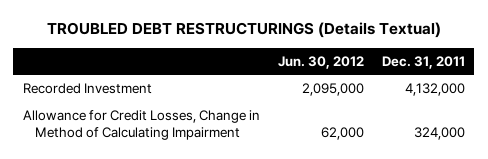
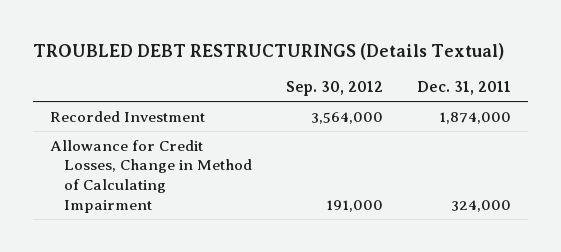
- | Jun. 30, 2012 | Dec. 31, 2011
+ | Sep. 30, 2012 | Dec. 31, 2011
- Recorded Investment | 2,095,000 | 4,132,000
+ Recorded Investment | 3,564,000 | 1,874,000

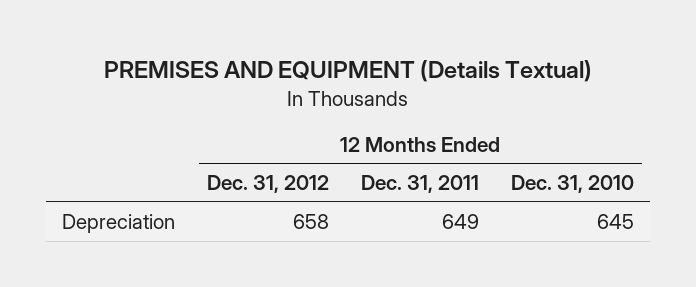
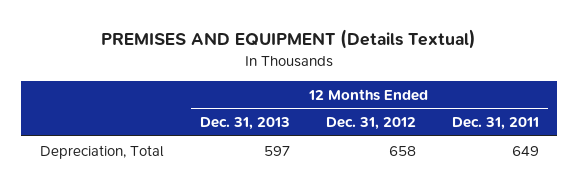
- | 12 Months Ended Dec. 31, 2012 | 12 Months Ended Dec. 31, 2011 | 12 Months Ended Dec. 31, 2010
+ | 12 Months Ended Dec. 31, 2013 | 12 Months Ended Dec. 31, 2012 | 12 Months Ended Dec. 31, 2011
- Depreciation | 658 | 649 | 645
+ Depreciation, Total | 597 | 658 | 649

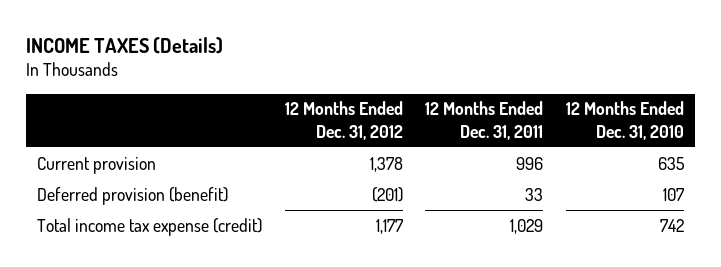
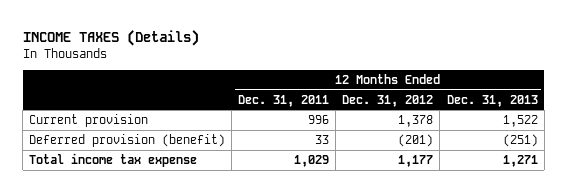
- | 12 Months Ended Dec. 31, 2012 | 12 Months Ended Dec. 31, 2011 | 12 Months Ended Dec. 31, 2010
+ | 12 Months Ended Dec. 31, 2011 | 12 Months Ended Dec. 31, 2012 | 12 Months Ended Dec. 31, 2013
- Total income tax expense (credit) | 1,177 | 1,029 | 742
+ Total income tax expense | 1,029 | 1,177 | 1,271

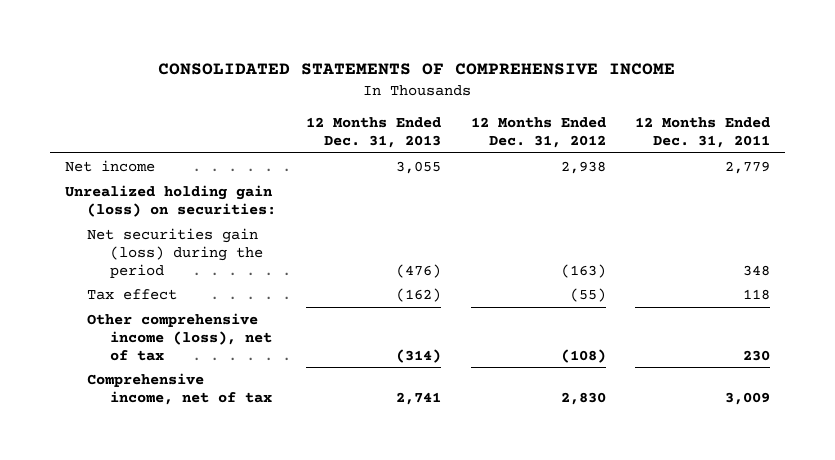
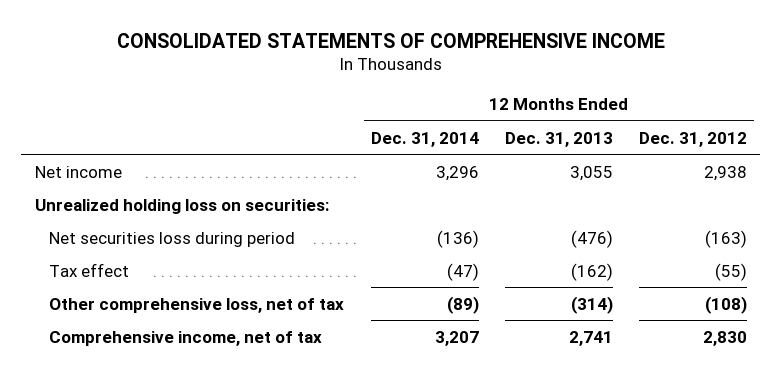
- | 12 Months Ended Dec. 31, 2013 | 12 Months Ended Dec. 31, 2012 | 12 Months Ended Dec. 31, 2011
+ | 12 Months Ended Dec. 31, 2014 | 12 Months Ended Dec. 31, 2013 | 12 Months Ended Dec. 31, 2012
- Unrealized holding gain (loss) on securities:
- Net securities gain (loss) during the period | (476) | (163) | 348
+ Unrealized holding loss on securities:
+ Net securities loss during period | (136) | (476) | (163)
- Other comprehensive income (loss), net of tax | (314) | (108) | 230
+ Other comprehensive loss, net of tax | (89) | (314) | (108)

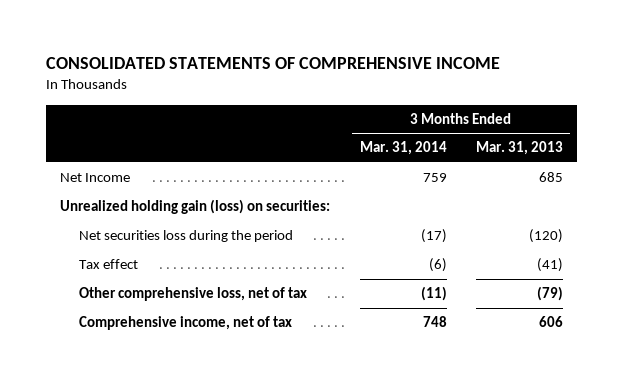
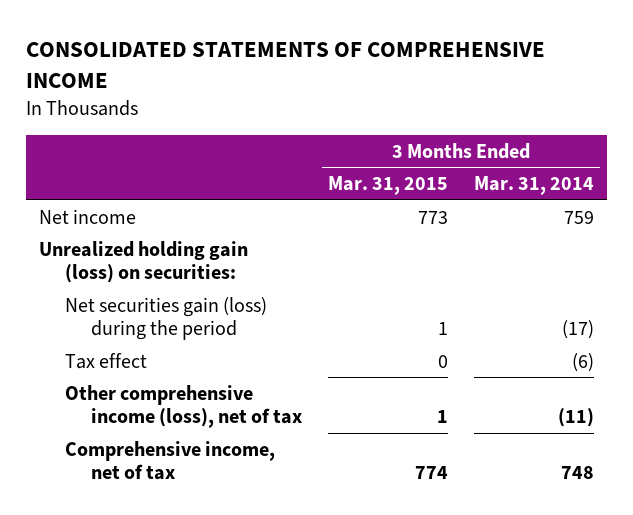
- | 3 Months Ended Mar. 31, 2014 | 3 Months Ended Mar. 31, 2013
+ | 3 Months Ended Mar. 31, 2015 | 3 Months Ended Mar. 31, 2014
- Net Income | 759 | 685
+ Net income | 773 | 759
- Net securities loss during the period | (17) | (120)
+ Net securities gain (loss) during the period | 1 | (17)
- Other comprehensive loss, net of tax | (11) | (79)
+ Other comprehensive income (loss), net of tax | 1 | (11)

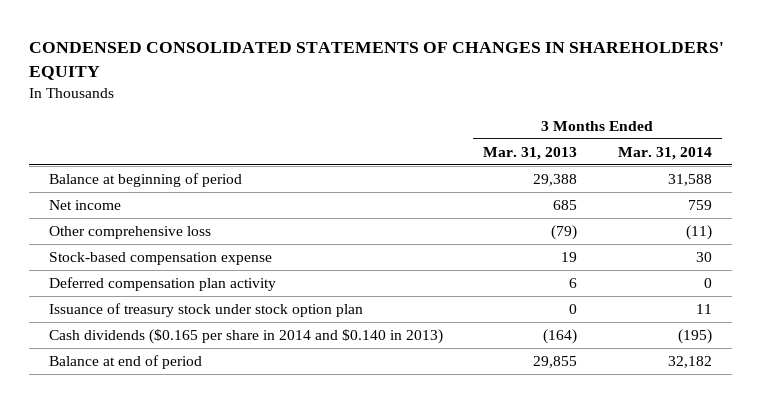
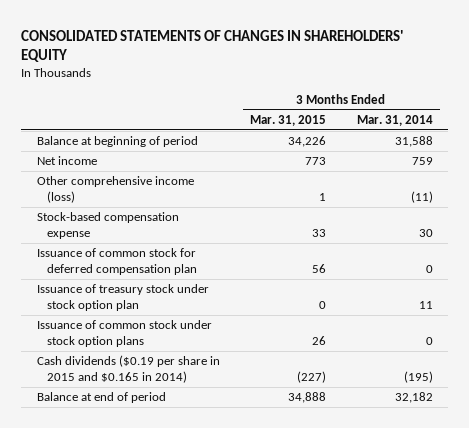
- CONDENSED CONSOLIDATED STATEMENTS OF CHANGES IN SHAREHOLDERS' EQUITY
+ CONSOLIDATED STATEMENTS OF CHANGES IN SHAREHOLDERS' EQUITY
- | 3 Months Ended Mar. 31, 2013 | 3 Months Ended Mar. 31, 2014
+ | 3 Months Ended Mar. 31, 2015 | 3 Months Ended Mar. 31, 2014
- Other comprehensive loss | (79) | (11)
+ Other comprehensive income (loss) | 1 | (11)
- Deferred compensation plan activity | 6 | 0
+ Issuance of common stock for deferred compensation plan | 56 | 0
- Cash dividends ($0.165 per share in 2014 and $0.140 in 2013) | (164) | (195)
+ Issuance of common stock under stock option plans | 26 | 0
+ Cash dividends ($0.19 per share in 2015 and $0.165 in 2014) | (227) | (195)

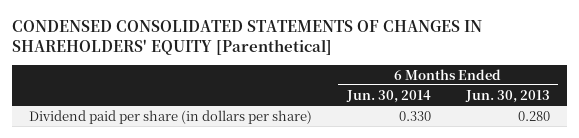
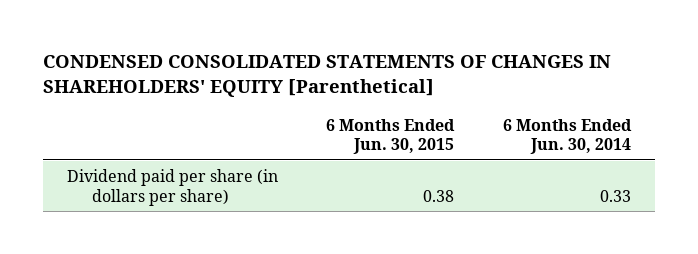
- | 6 Months Ended Jun. 30, 2014 | 6 Months Ended Jun. 30, 2013
+ | 6 Months Ended Jun. 30, 2015 | 6 Months Ended Jun. 30, 2014
- Dividend paid per share (in dollars per share) | 0.330 | 0.280
+ Dividend paid per share (in dollars per share) | 0.38 | 0.33

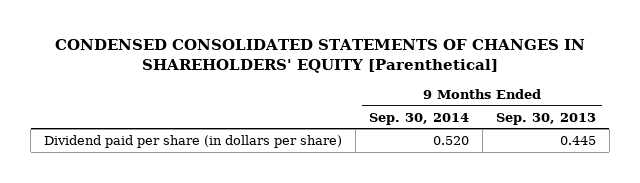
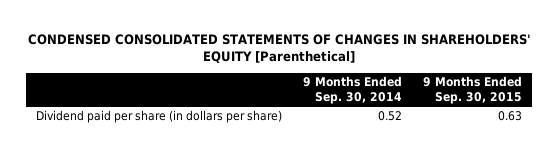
- | 9 Months Ended Sep. 30, 2014 | 9 Months Ended Sep. 30, 2013
+ | 9 Months Ended Sep. 30, 2014 | 9 Months Ended Sep. 30, 2015
- Dividend paid per share (in dollars per share) | 0.520 | 0.445
+ Dividend paid per share (in dollars per share) | 0.52 | 0.63

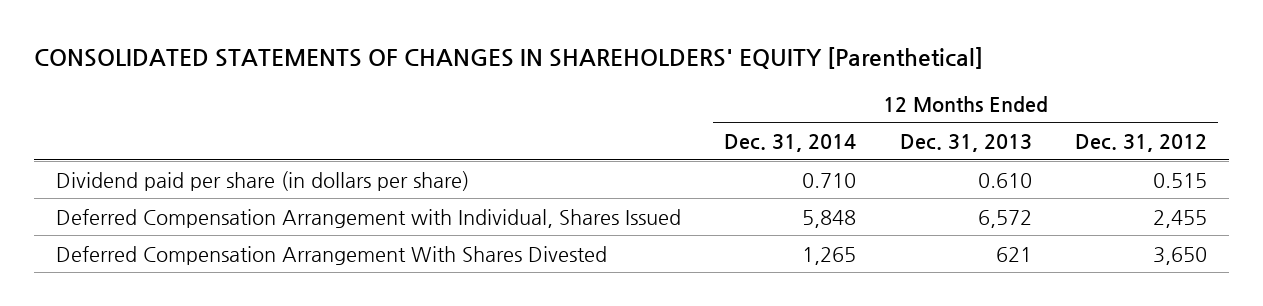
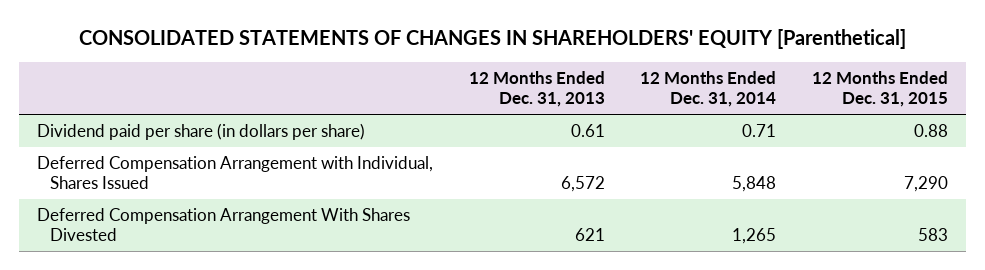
- | 12 Months Ended Dec. 31, 2014 | 12 Months Ended Dec. 31, 2013 | 12 Months Ended Dec. 31, 2012
+ | 12 Months Ended Dec. 31, 2013 | 12 Months Ended Dec. 31, 2014 | 12 Months Ended Dec. 31, 2015
- Dividend paid per share (in dollars per share) | 0.710 | 0.610 | 0.515
+ Dividend paid per share (in dollars per share) | 0.61 | 0.71 | 0.88

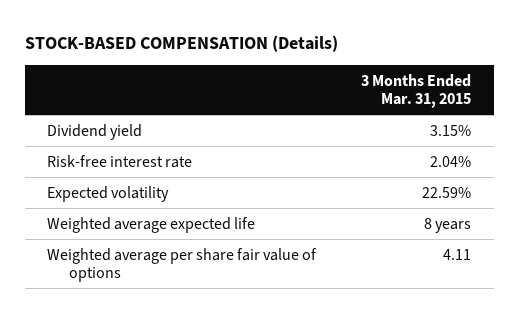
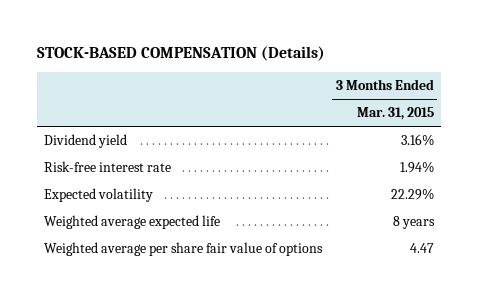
- Dividend yield | 3.15%
- Risk-free interest rate | 2.04%
- Expected volatility | 22.59%
+ Dividend yield | 3.16%
+ Risk-free interest rate | 1.94%
+ Expected volatility | 22.29%
- Weighted average per share fair value of options | 4.11
+ Weighted average per share fair value of options | 4.47

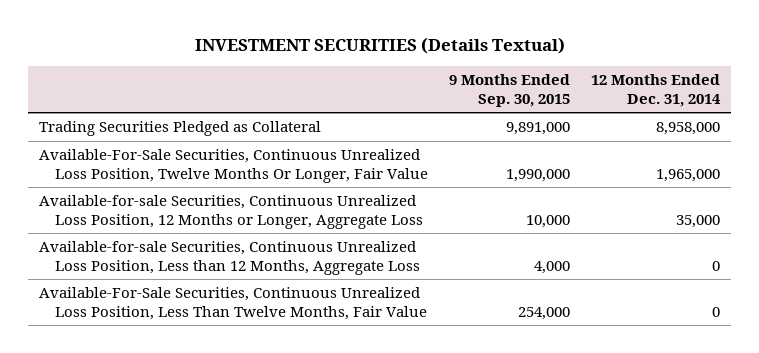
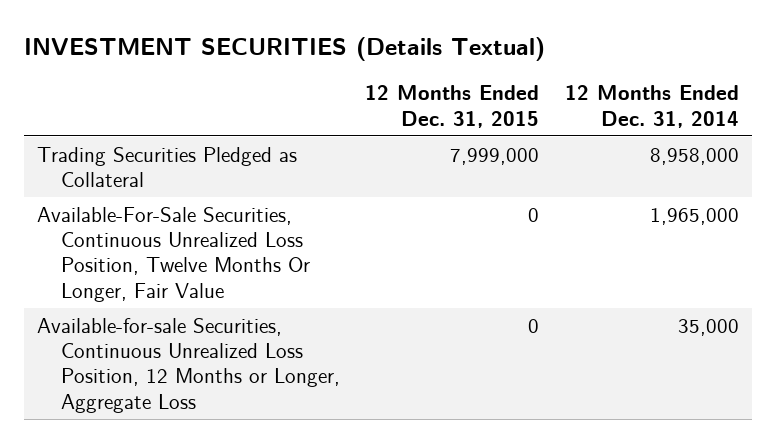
- | 9 Months Ended Sep. 30, 2015 | 12 Months Ended Dec. 31, 2014
+ | 12 Months Ended Dec. 31, 2015 | 12 Months Ended Dec. 31, 2014
- Available-for-sale Securities, Continuous Unrealized Loss Position, Less than 12 Months, Aggregate Loss | 4,000 | 0
- Available-For-Sale Securities, Continuous Unrealized Loss Position, Less Than Twelve Months, Fair Value | 254,000 | 0

